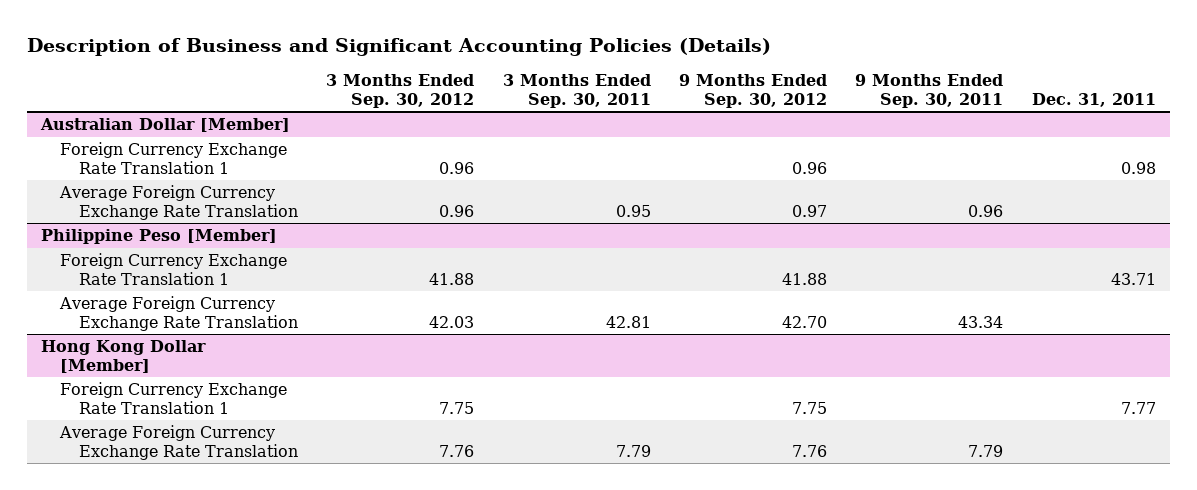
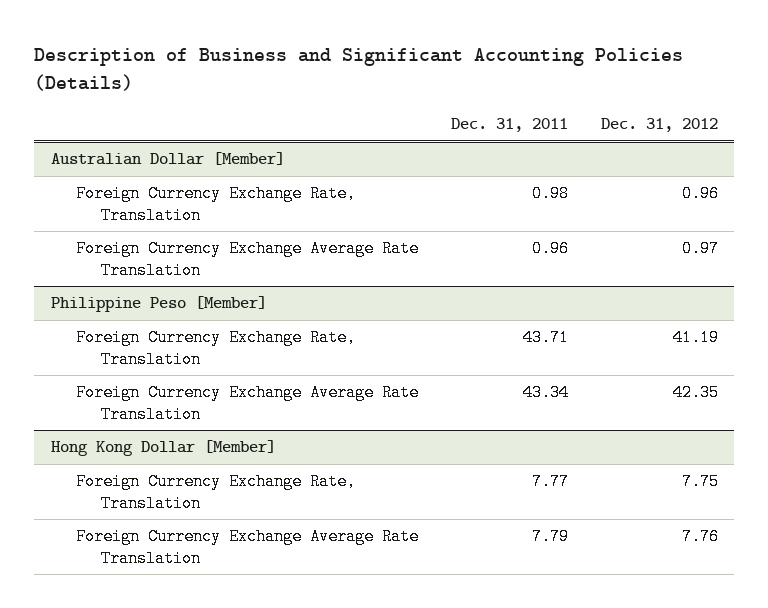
- | 3 Months Ended Sep. 30, 2012 | 3 Months Ended Sep. 30, 2011 | 9 Months Ended Sep. 30, 2012 | 9 Months Ended Sep. 30, 2011 | Dec. 31, 2011
+ | Dec. 31, 2011 | Dec. 31, 2012
@ Australian Dollar [Member]
- Foreign Currency Exchange Rate Translation 1 | 0.96 | | 0.96 | | 0.98
- Average Foreign Currency Exchange Rate Translation | 0.96 | 0.95 | 0.97 | 0.96 |
+ Foreign Currency Exchange Rate, Translation | 0.98 | 0.96
+ Foreign Currency Exchange Average Rate Translation | 0.96 | 0.97
@ Philippine Peso [Member]
- Foreign Currency Exchange Rate Translation 1 | 41.88 | | 41.88 | | 43.71
- Average Foreign Currency Exchange Rate Translation | 42.03 | 42.81 | 42.70 | 43.34 |
+ Foreign Currency Exchange Rate, Translation | 43.71 | 41.19
+ Foreign Currency Exchange Average Rate Translation | 43.34 | 42.35
@ Hong Kong Dollar [Member]
- Foreign Currency Exchange Rate Translation 1 | 7.75 | | 7.75 | | 7.77
- Average Foreign Currency Exchange Rate Translation | 7.76 | 7.79 | 7.76 | 7.79 |
+ Foreign Currency Exchange Rate, Translation | 7.77 | 7.75
+ Foreign Currency Exchange Average Rate Translation | 7.79 | 7.76

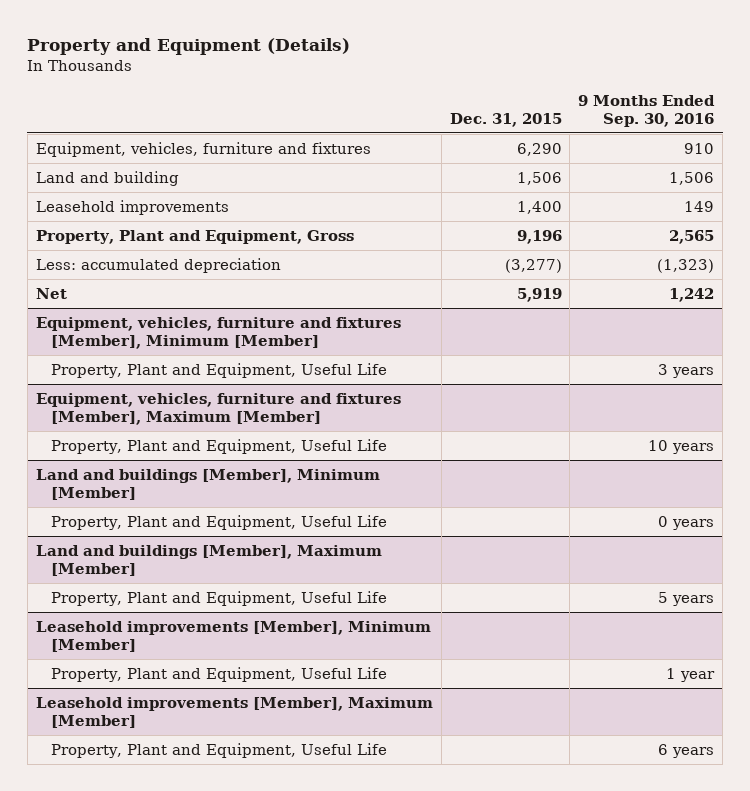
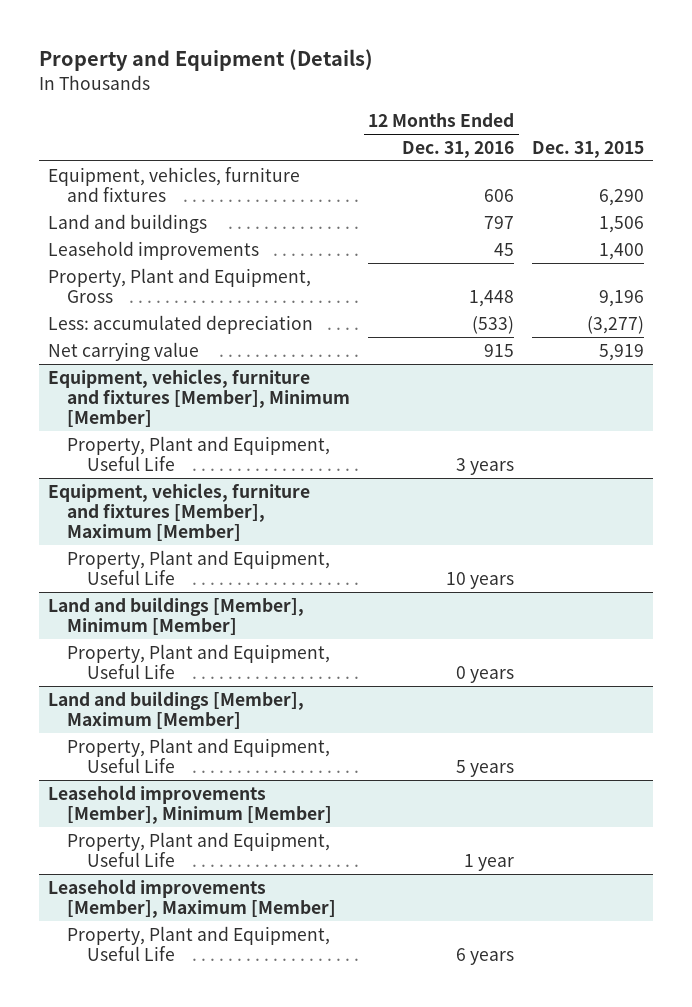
- | Dec. 31, 2015 | 9 Months Ended Sep. 30, 2016
+ | 12 Months Ended Dec. 31, 2016 | Dec. 31, 2015
- Land and building | 1,506 | 1,506
+ Land and buildings | 797 | 1,506
- Net | 5,919 | 1,242
+ Net carrying value | 915 | 5,919

